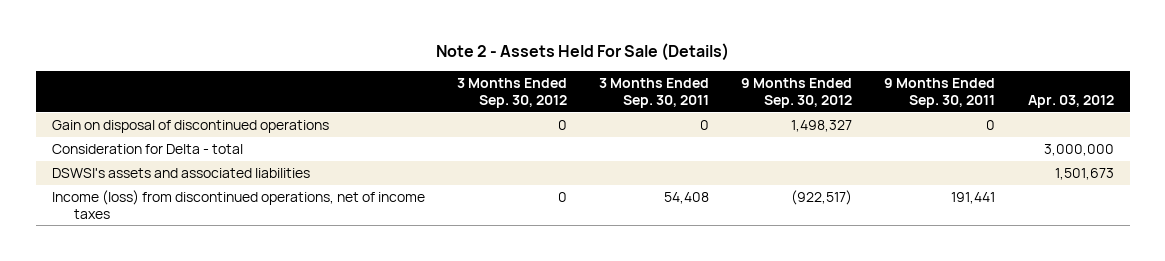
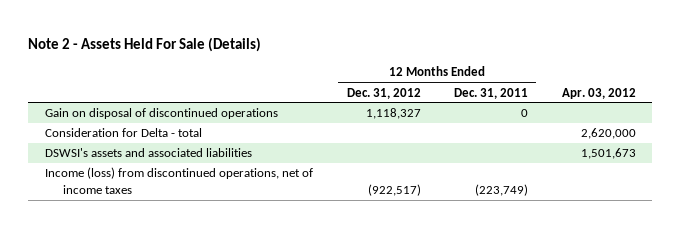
- | 3 Months Ended Sep. 30, 2012 | 3 Months Ended Sep. 30, 2011 | 9 Months Ended Sep. 30, 2012 | 9 Months Ended Sep. 30, 2011 | Apr. 03, 2012
+ | 12 Months Ended Dec. 31, 2012 | 12 Months Ended Dec. 31, 2011 | Apr. 03, 2012
- Consideration for Delta - total | | | | | 3,000,000
+ Consideration for Delta - total | | | 2,620,000

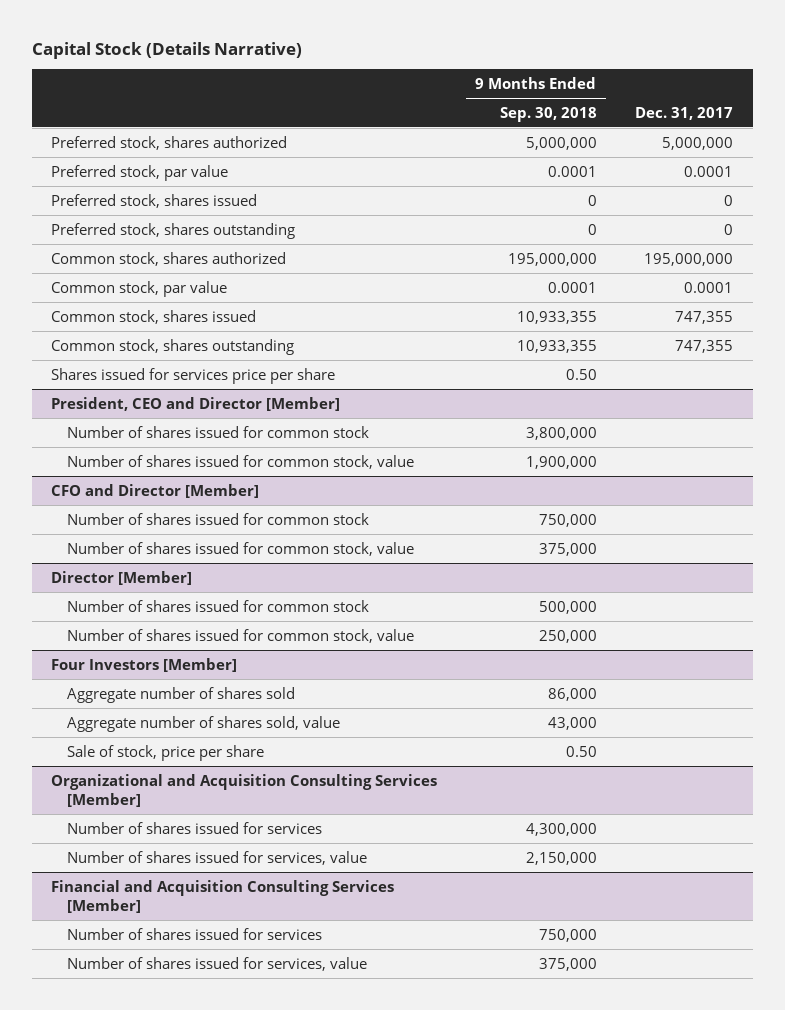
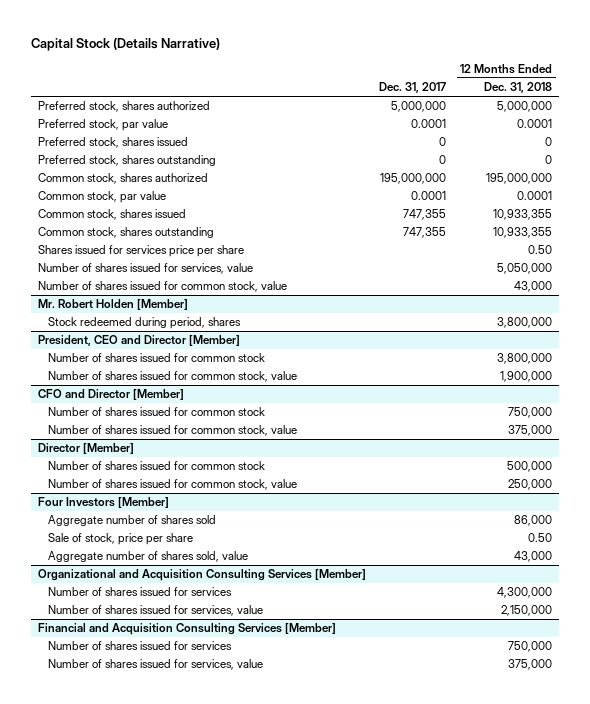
- | 9 Months Ended Sep. 30, 2018 | Dec. 31, 2017
+ | Dec. 31, 2017 | 12 Months Ended Dec. 31, 2018
+ Number of shares issued for services, value | | 5,050,000
+ Number of shares issued for common stock, value | | 43,000
+ Mr. Robert Holden [Member]
+ Stock redeemed during period, shares | | 3,800,000
@ Four Investors [Member]
moved down: Aggregate number of shares sold, value | | 43,000

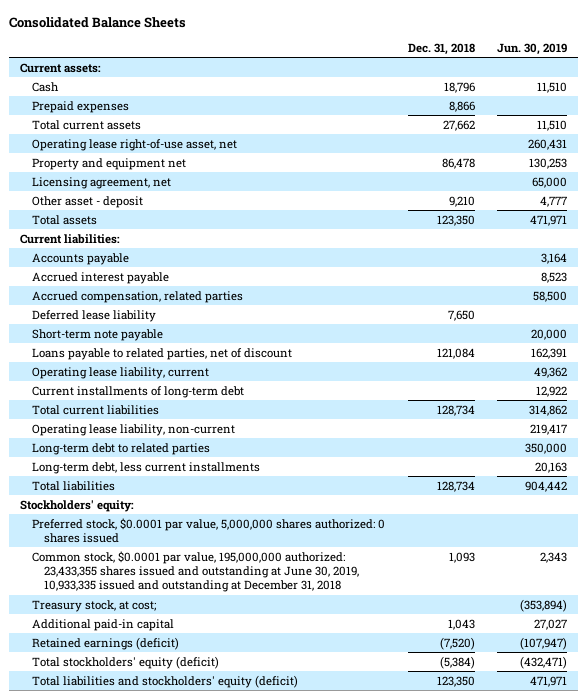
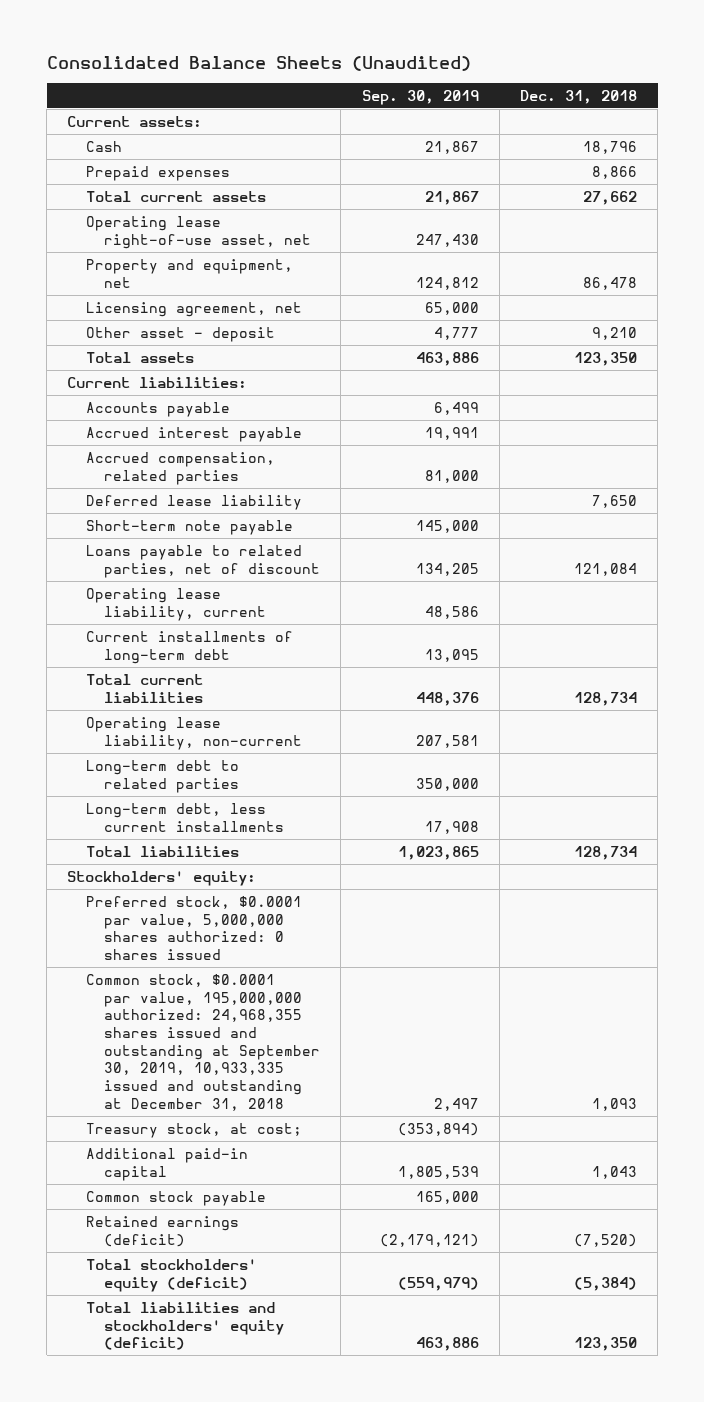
- Consolidated Balance Sheets
+ Consolidated Balance Sheets (Unaudited)
- | Dec. 31, 2018 | Jun. 30, 2019
+ | Sep. 30, 2019 | Dec. 31, 2018
- Property and equipment net | 86,478 | 130,253
+ Property and equipment, net | 124,812 | 86,478
- Common stock, $0.0001 par value, 195,000,000 authorized: 23,433,355 shares issued and outstanding at June 30, 2019, 10,933,335 issued and outstanding at December 31, 2018 | 1,093 | 2,343
+ Common stock, $0.0001 par value, 195,000,000 authorized: 24,968,355 shares issued and outstanding at September 30, 2019, 10,933,335 issued and outstanding at December 31, 2018 | 2,497 | 1,093
+ Common stock payable | 165,000 |

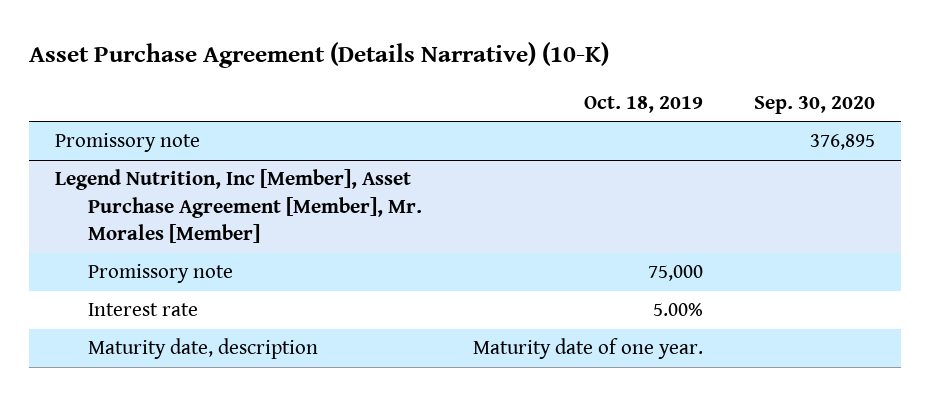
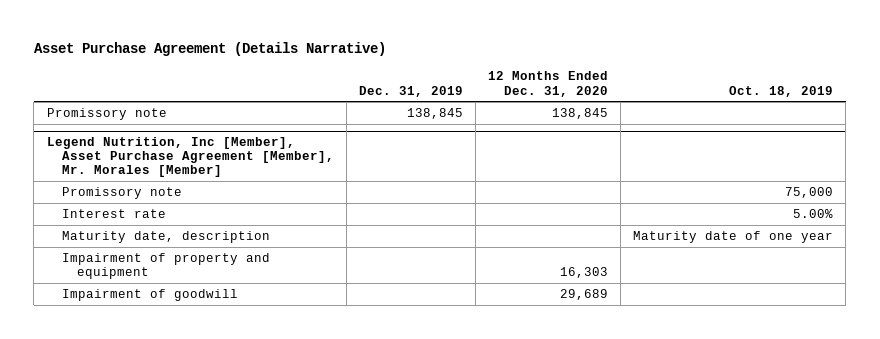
- Asset Purchase Agreement (Details Narrative) (10-K)
+ Asset Purchase Agreement (Details Narrative)
- | Oct. 18, 2019 | Sep. 30, 2020
+ | Dec. 31, 2019 | 12 Months Ended Dec. 31, 2020 | Oct. 18, 2019
@ Legend Nutrition, Inc [Member], Asset Purchase Agreement [Member], Mr. Morales [Member]
- Maturity date, description | Maturity date of one year. |
+ Maturity date, description | | | Maturity date of one year
+ Impairment of property and equipment | | 16,303 |
+ Impairment of goodwill | | 29,689 |

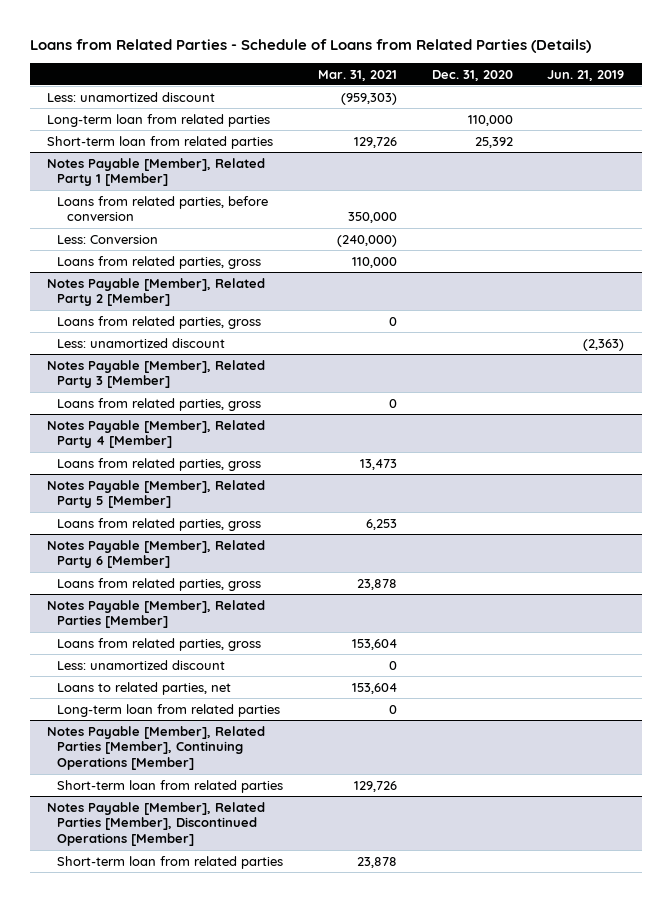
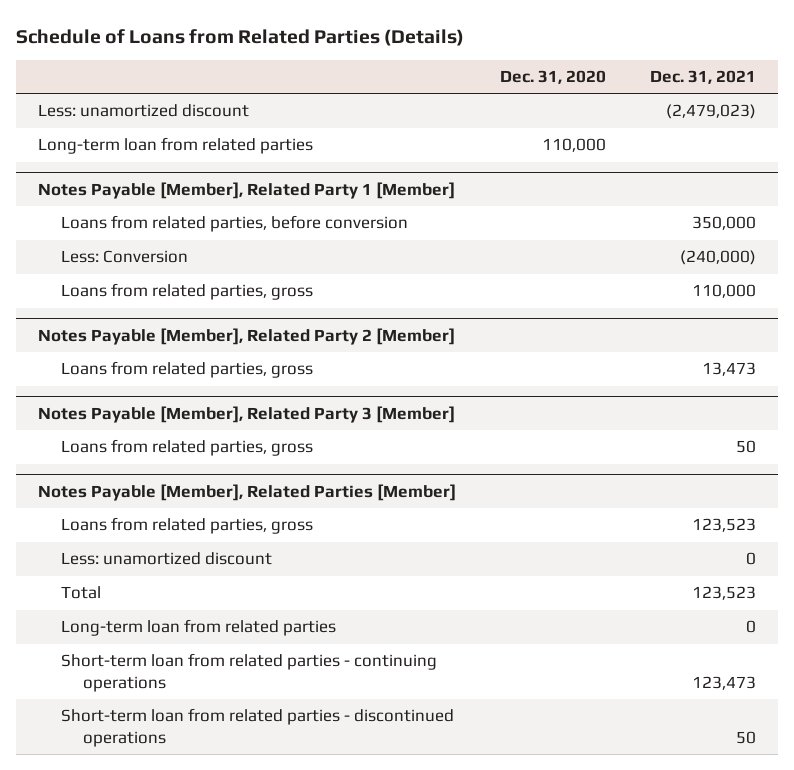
- Loans from Related Parties - Schedule of Loans from Related Parties (Details)
+ Schedule of Loans from Related Parties (Details)
- | Mar. 31, 2021 | Dec. 31, 2020 | Jun. 21, 2019
+ | Dec. 31, 2020 | Dec. 31, 2021
- Short-term loan from related parties | 129,726 | 25,392 |
@ Notes Payable [Member], Related Party 2 [Member]
- Less: unamortized discount | | | (2,363)
- Notes Payable [Member], Related Party 4 [Member]
- Loans from related parties, gross | 13,473 | |
- Notes Payable [Member], Related Party 5 [Member]
- Loans from related parties, gross | 6,253 | |
- Notes Payable [Member], Related Party 6 [Member]
- Loans from related parties, gross | 23,878 | |
@ Notes Payable [Member], Related Parties [Member]
- Loans to related parties, net | 153,604 | |
+ Total | | 123,523
- Notes Payable [Member], Related Parties [Member], Continuing Operations [Member]
- Short-term loan from related parties | 129,726 | |
- Notes Payable [Member], Related Parties [Member], Discontinued Operations [Member]
- Short-term loan from related parties | 23,878 | |
@ Notes Payable [Member], Related Parties [Member]
+ Short-term loan from related parties - continuing operations | | 123,473
+ Short-term loan from related parties - discontinued operations | | 50

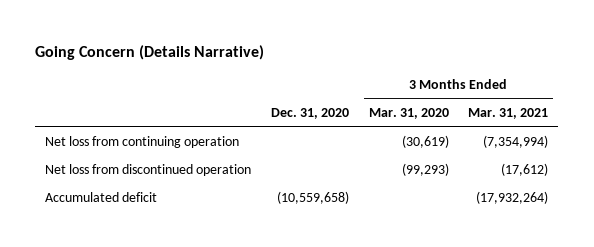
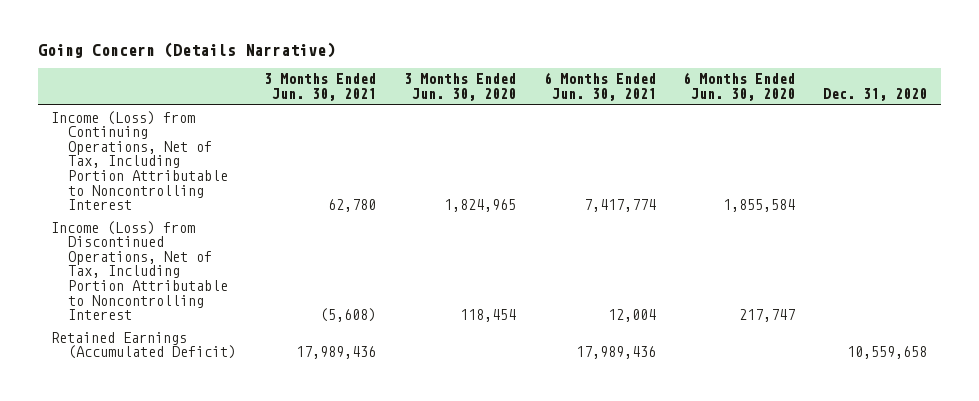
- | Dec. 31, 2020 | 3 Months Ended Mar. 31, 2020 | 3 Months Ended Mar. 31, 2021
+ | 3 Months Ended Jun. 30, 2021 | 3 Months Ended Jun. 30, 2020 | 6 Months Ended Jun. 30, 2021 | 6 Months Ended Jun. 30, 2020 | Dec. 31, 2020
- Net loss from continuing operation | | (30,619) | (7,354,994)
- Net loss from discontinued operation | | (99,293) | (17,612)
- Accumulated deficit | (10,559,658) | | (17,932,264)
+ Income (Loss) from Continuing Operations, Net of Tax, Including Portion Attributable to Noncontrolling Interest | 62,780 | 1,824,965 | 7,417,774 | 1,855,584 |
+ Income (Loss) from Discontinued Operations, Net of Tax, Including Portion Attributable to Noncontrolling Interest | (5,608) | 118,454 | 12,004 | 217,747 |
+ Retained Earnings (Accumulated Deficit) | 17,989,436 | | 17,989,436 | | 10,559,658

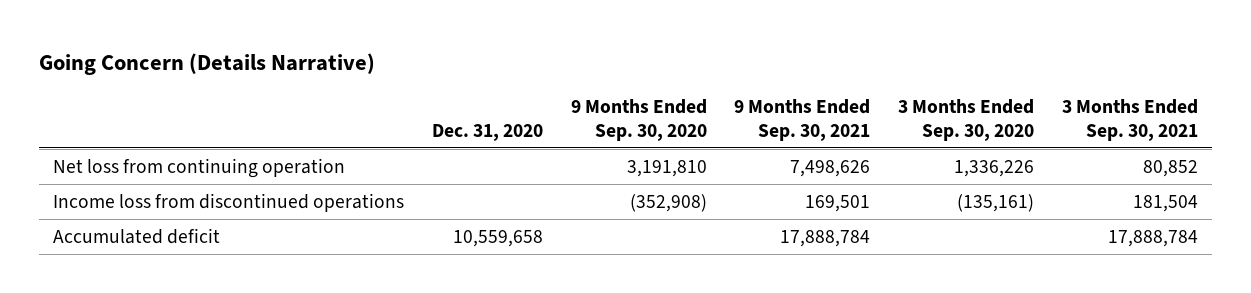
- | 3 Months Ended Jun. 30, 2021 | 3 Months Ended Jun. 30, 2020 | 6 Months Ended Jun. 30, 2021 | 6 Months Ended Jun. 30, 2020 | Dec. 31, 2020
+ | Dec. 31, 2020 | 9 Months Ended Sep. 30, 2020 | 9 Months Ended Sep. 30, 2021 | 3 Months Ended Sep. 30, 2020 | 3 Months Ended Sep. 30, 2021
- Income (Loss) from Continuing Operations, Net of Tax, Including Portion Attributable to Noncontrolling Interest | 62,780 | 1,824,965 | 7,417,774 | 1,855,584 |
- Income (Loss) from Discontinued Operations, Net of Tax, Including Portion Attributable to Noncontrolling Interest | (5,608) | 118,454 | 12,004 | 217,747 |
- Retained Earnings (Accumulated Deficit) | 17,989,436 | | 17,989,436 | | 10,559,658
+ Net loss from continuing operation | | 3,191,810 | 7,498,626 | 1,336,226 | 80,852
+ Income loss from discontinued operations | | (352,908) | 169,501 | (135,161) | 181,504
+ Accumulated deficit | 10,559,658 | | 17,888,784 | | 17,888,784

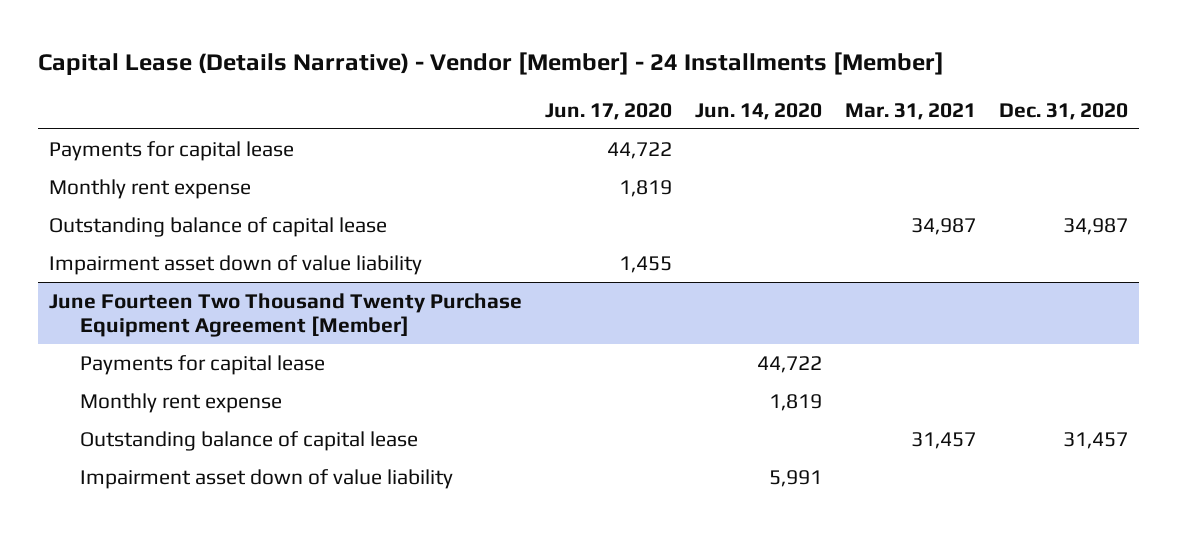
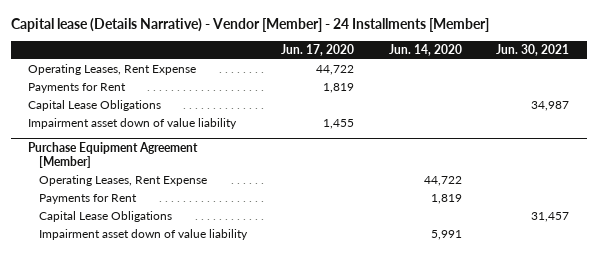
- Capital Lease (Details Narrative) - Vendor [Member] - 24 Installments [Member]
+ Capital lease (Details Narrative) - Vendor [Member] - 24 Installments [Member]
- | Jun. 17, 2020 | Jun. 14, 2020 | Mar. 31, 2021 | Dec. 31, 2020
+ | Jun. 17, 2020 | Jun. 14, 2020 | Jun. 30, 2021
- Payments for capital lease | 44,722 | | |
- Monthly rent expense | 1,819 | | |
- Outstanding balance of capital lease | | | 34,987 | 34,987
+ Operating Leases, Rent Expense | 44,722 | |
+ Payments for Rent | 1,819 | |
+ Capital Lease Obligations | | | 34,987
- June Fourteen Two Thousand Twenty Purchase Equipment Agreement [Member]
- Payments for capital lease | | 44,722 | |
- Monthly rent expense | | 1,819 | |
- Outstanding balance of capital lease | | | 31,457 | 31,457
+ Purchase Equipment Agreement [Member]
+ Operating Leases, Rent Expense | | 44,722 |
+ Payments for Rent | | 1,819 |
+ Capital Lease Obligations | | | 31,457

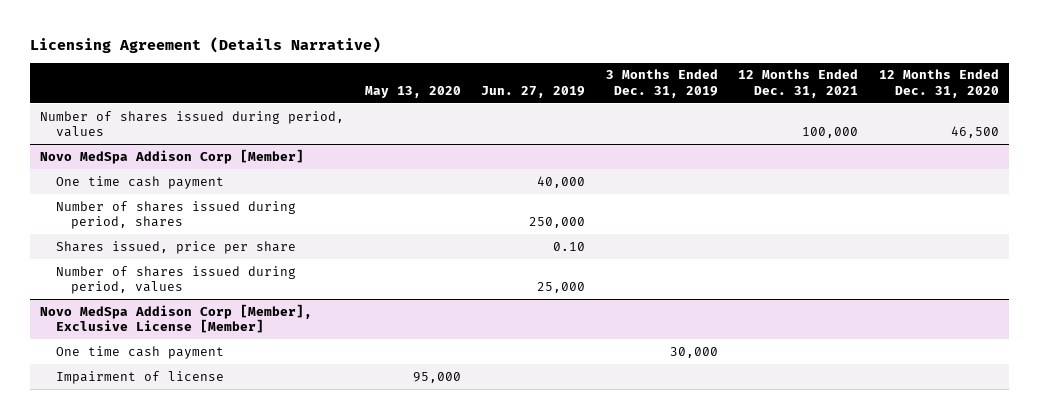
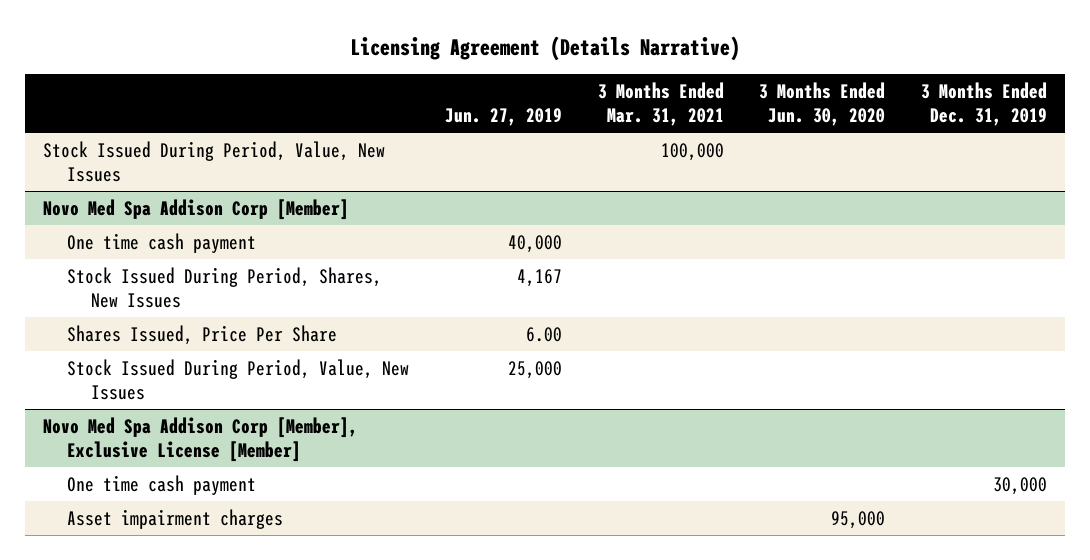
- | May 13, 2020 | Jun. 27, 2019 | 3 Months Ended Dec. 31, 2019 | 12 Months Ended Dec. 31, 2021 | 12 Months Ended Dec. 31, 2020
+ | Jun. 27, 2019 | 3 Months Ended Mar. 31, 2021 | 3 Months Ended Jun. 30, 2020 | 3 Months Ended Dec. 31, 2019
- Number of shares issued during period, values | | | | 100,000 | 46,500
- Novo MedSpa Addison Corp [Member]
+ Stock Issued During Period, Value, New Issues | | 100,000 | |
+ Novo Med Spa Addison Corp [Member]
- Number of shares issued during period, shares | | 250,000 | | |
- Shares issued, price per share | | 0.10 | | |
- Number of shares issued during period, values | | 25,000 | | |
- Novo MedSpa Addison Corp [Member], Exclusive License [Member]
+ Stock Issued During Period, Shares, New Issues | 4,167 | | |
+ Shares Issued, Price Per Share | 6.00 | | |
+ Stock Issued During Period, Value, New Issues | 25,000 | | |
+ Novo Med Spa Addison Corp [Member], Exclusive License [Member]
- Impairment of license | 95,000 | | | |
+ Asset impairment charges | | | 95,000 |

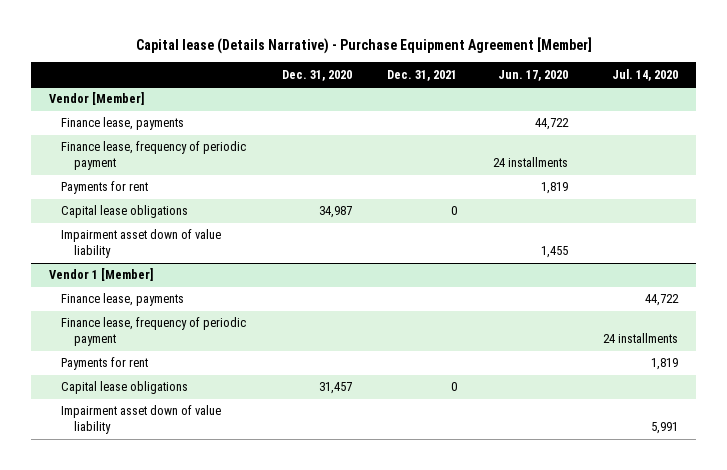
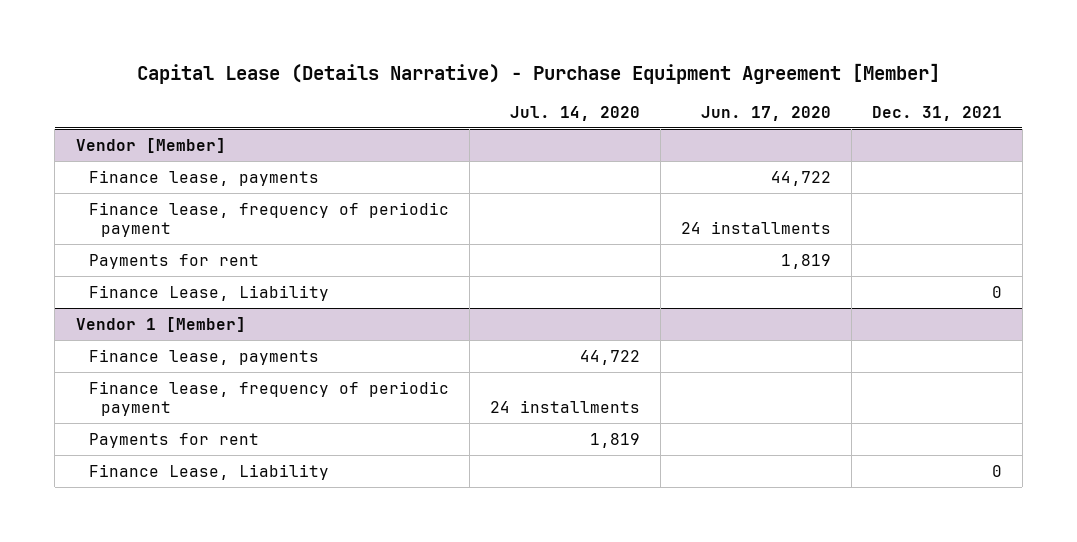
- Capital lease (Details Narrative) - Purchase Equipment Agreement [Member]
+ Capital Lease (Details Narrative) - Purchase Equipment Agreement [Member]
- | Dec. 31, 2020 | Dec. 31, 2021 | Jun. 17, 2020 | Jul. 14, 2020
+ | Jul. 14, 2020 | Jun. 17, 2020 | Dec. 31, 2021
@ Vendor [Member]
- Capital lease obligations | 34,987 | 0 | |
- Impairment asset down of value liability | | | 1,455 |
+ Finance Lease, Liability | | | 0
@ Vendor 1 [Member]
- Capital lease obligations | 31,457 | 0 | |
- Impairment asset down of value liability | | | | 5,991
+ Finance Lease, Liability | | | 0

